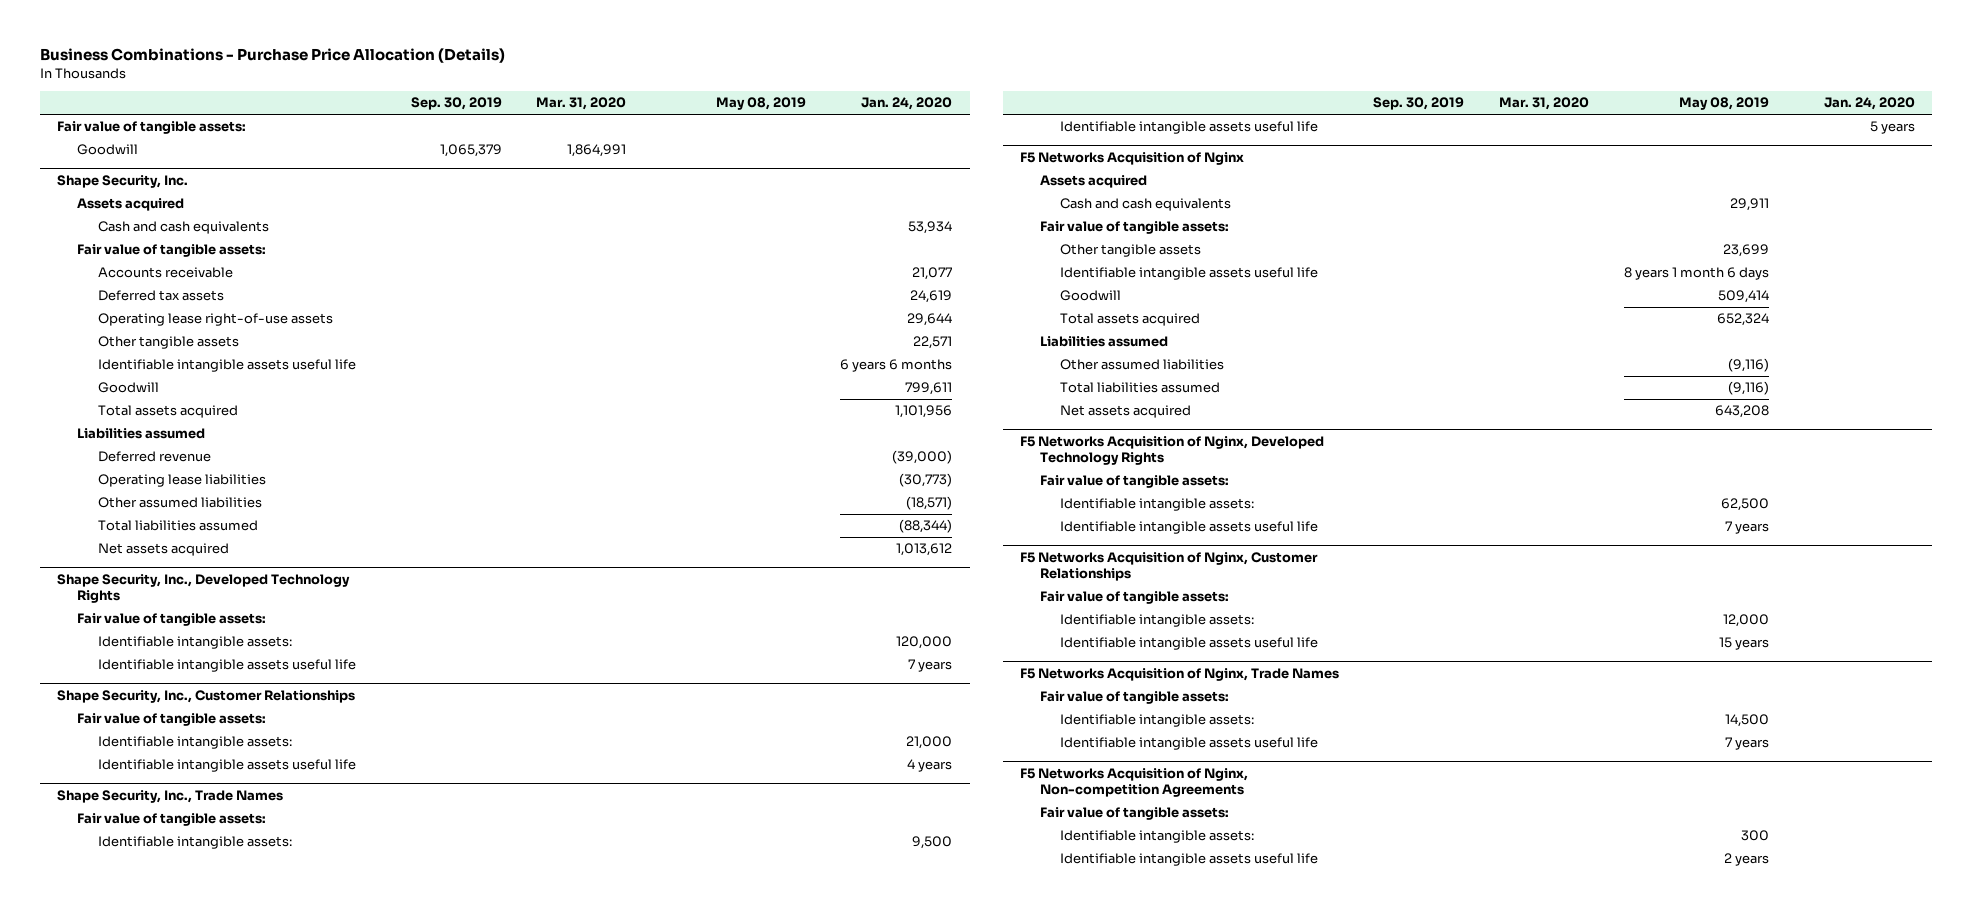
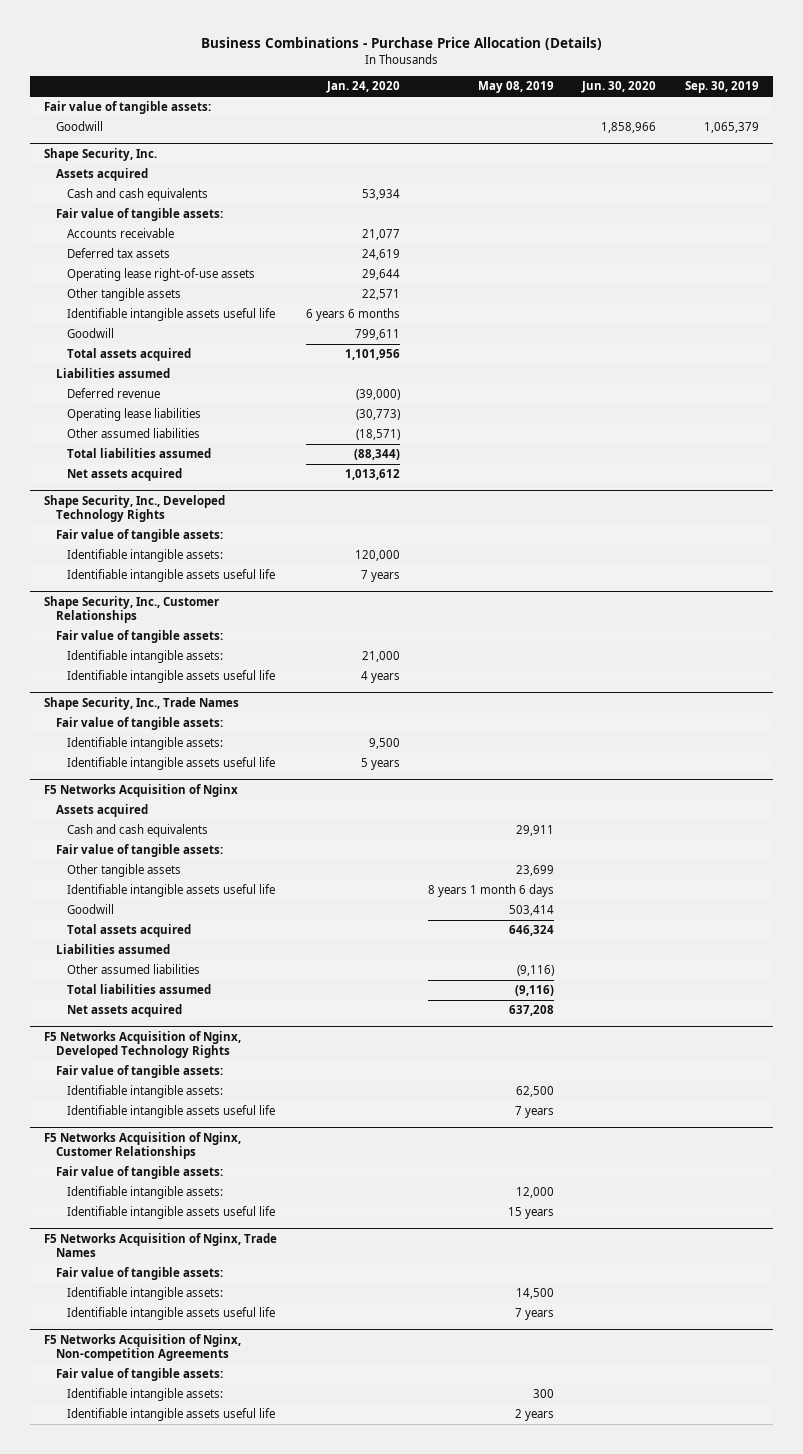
- | Sep. 30, 2019 | Mar. 31, 2020 | May 08, 2019 | Jan. 24, 2020
+ | Jan. 24, 2020 | May 08, 2019 | Jun. 30, 2020 | Sep. 30, 2019
@ F5 Networks Acquisition of Nginx
- Goodwill | | | 509,414 |
- Total assets acquired | | | 652,324 |
+ Goodwill | | 503,414 | |
+ Total assets acquired | | 646,324 | |
- Net assets acquired | | | 643,208 |
+ Net assets acquired | | 637,208 | |

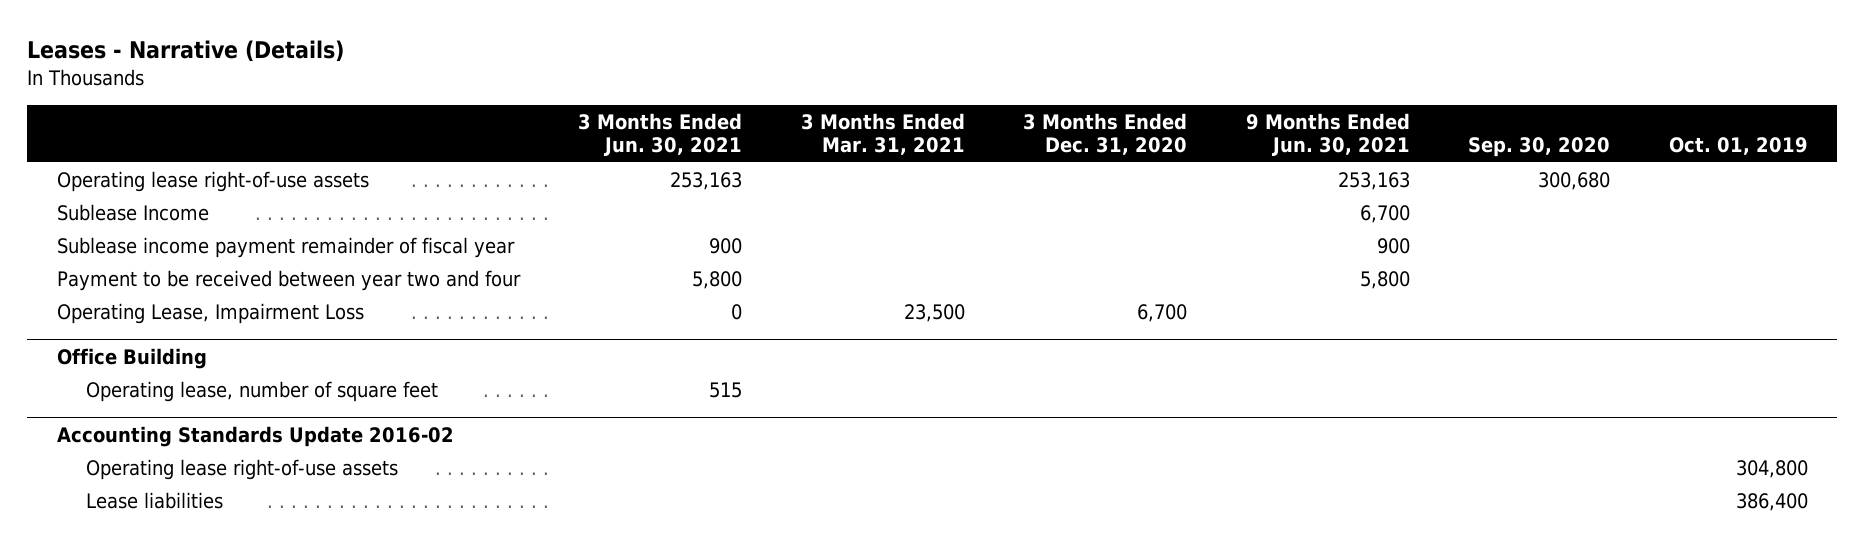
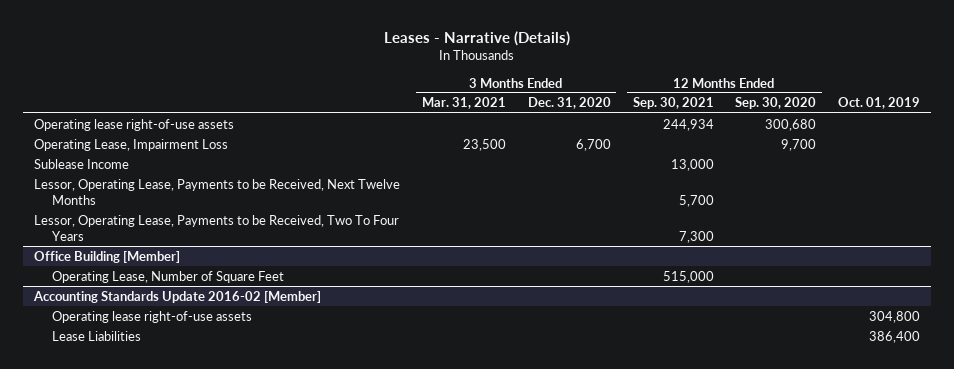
- | 3 Months Ended Jun. 30, 2021 | 3 Months Ended Mar. 31, 2021 | 3 Months Ended Dec. 31, 2020 | 9 Months Ended Jun. 30, 2021 | Sep. 30, 2020 | Oct. 01, 2019
+ | 3 Months Ended Mar. 31, 2021 | 3 Months Ended Dec. 31, 2020 | 12 Months Ended Sep. 30, 2021 | 12 Months Ended Sep. 30, 2020 | Oct. 01, 2019
- Sublease income payment remainder of fiscal year | 900 | | | 900 | |
- Payment to be received between year two and four | 5,800 | | | 5,800 | |
- Office Building
- Operating lease, number of square feet | 515 | | | | |
- Accounting Standards Update 2016-02
moved down: Sublease Income | | | 13,000 | |
+ Lessor, Operating Lease, Payments to be Received, Next Twelve Months | | | 5,700 | |
+ Lessor, Operating Lease, Payments to be Received, Two To Four Years | | | 7,300 | |
+ Office Building [Member]
+ Operating Lease, Number of Square Feet | | | 515,000 | |
+ Accounting Standards Update 2016-02 [Member]
- Lease liabilities | | | | | | 386,400
+ Lease Liabilities | | | | | 386,400

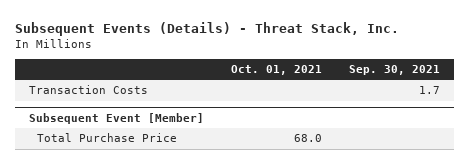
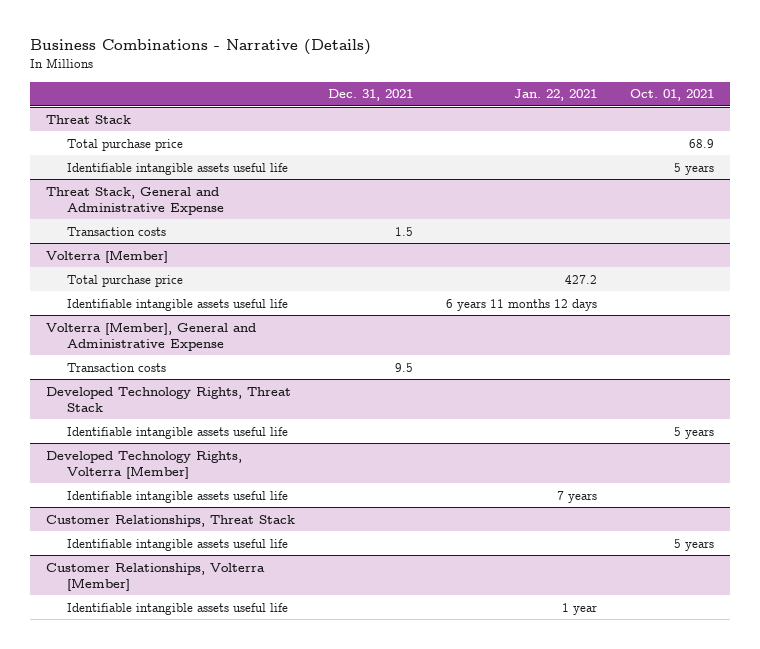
- Subsequent Events (Details) - Threat Stack, Inc.
+ Business Combinations - Narrative (Details)
- | Oct. 01, 2021 | Sep. 30, 2021
+ | Dec. 31, 2021 | Jan. 22, 2021 | Oct. 01, 2021
- Transaction Costs | | 1.7
- Subsequent Event [Member]
- Total Purchase Price | 68.0 |
+ Threat Stack
+ Total purchase price | | | 68.9
+ Identifiable intangible assets useful life | | | 5 years
+ Threat Stack, General and Administrative Expense
+ Transaction costs | 1.5 | |
+ Volterra [Member]
+ Total purchase price | | 427.2 |
+ Identifiable intangible assets useful life | | 6 years 11 months 12 days |
+ Volterra [Member], General and Administrative Expense
+ Transaction costs | 9.5 | |
+ Developed Technology Rights, Threat Stack
+ Identifiable intangible assets useful life | | | 5 years
+ Developed Technology Rights, Volterra [Member]
+ Identifiable intangible assets useful life | | 7 years |
+ Customer Relationships, Threat Stack
+ Identifiable intangible assets useful life | | | 5 years
+ Customer Relationships, Volterra [Member]
+ Identifiable intangible assets useful life | | 1 year |

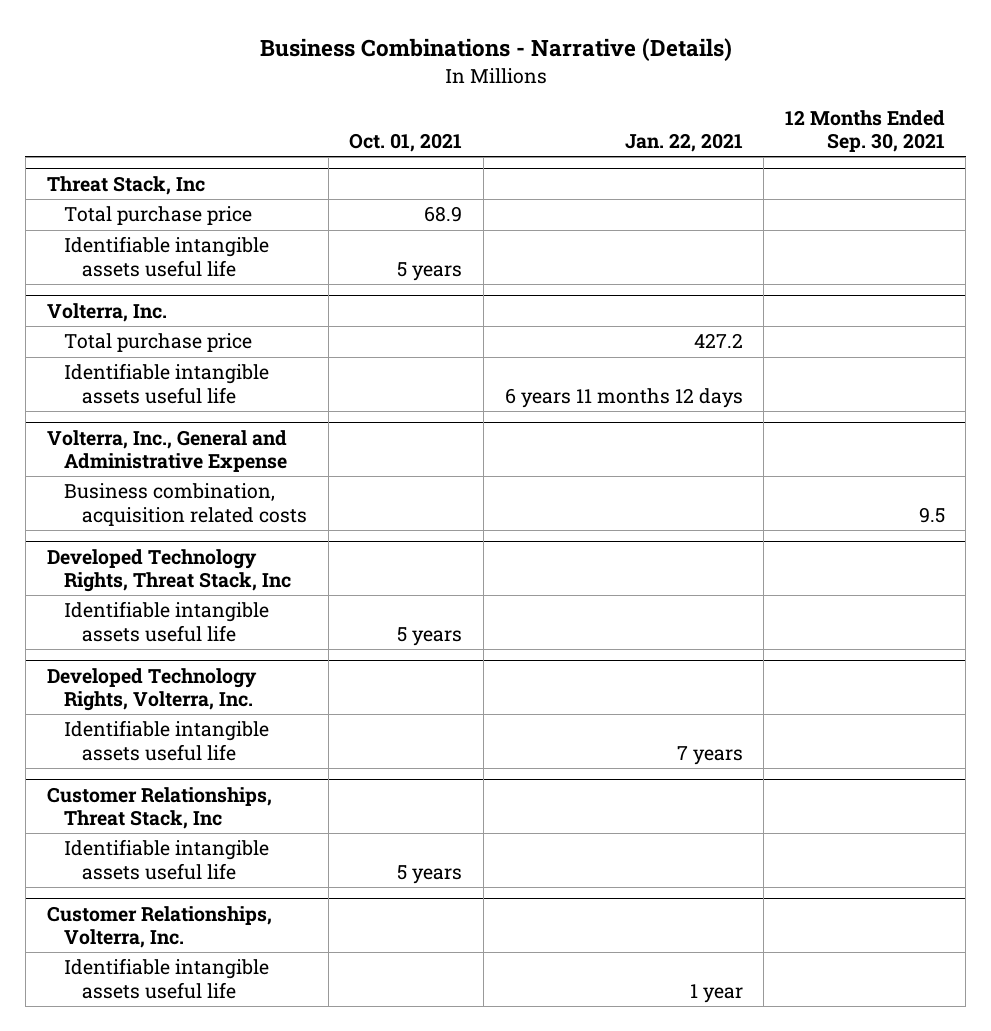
- | Dec. 31, 2021 | Jan. 22, 2021 | Oct. 01, 2021
+ | Oct. 01, 2021 | Jan. 22, 2021 | 12 Months Ended Sep. 30, 2021
- Threat Stack
+ Threat Stack, Inc
- Threat Stack, General and Administrative Expense
- Transaction costs | 1.5 | |
- Volterra [Member]
+ Volterra, Inc.
- Volterra [Member], General and Administrative Expense
- Transaction costs | 9.5 | |
- Developed Technology Rights, Threat Stack
+ Volterra, Inc., General and Administrative Expense
+ Business combination, acquisition related costs | | | 9.5
+ Developed Technology Rights, Threat Stack, Inc
- Developed Technology Rights, Volterra [Member]
+ Developed Technology Rights, Volterra, Inc.
- Customer Relationships, Threat Stack
+ Customer Relationships, Threat Stack, Inc
- Customer Relationships, Volterra [Member]
+ Customer Relationships, Volterra, Inc.

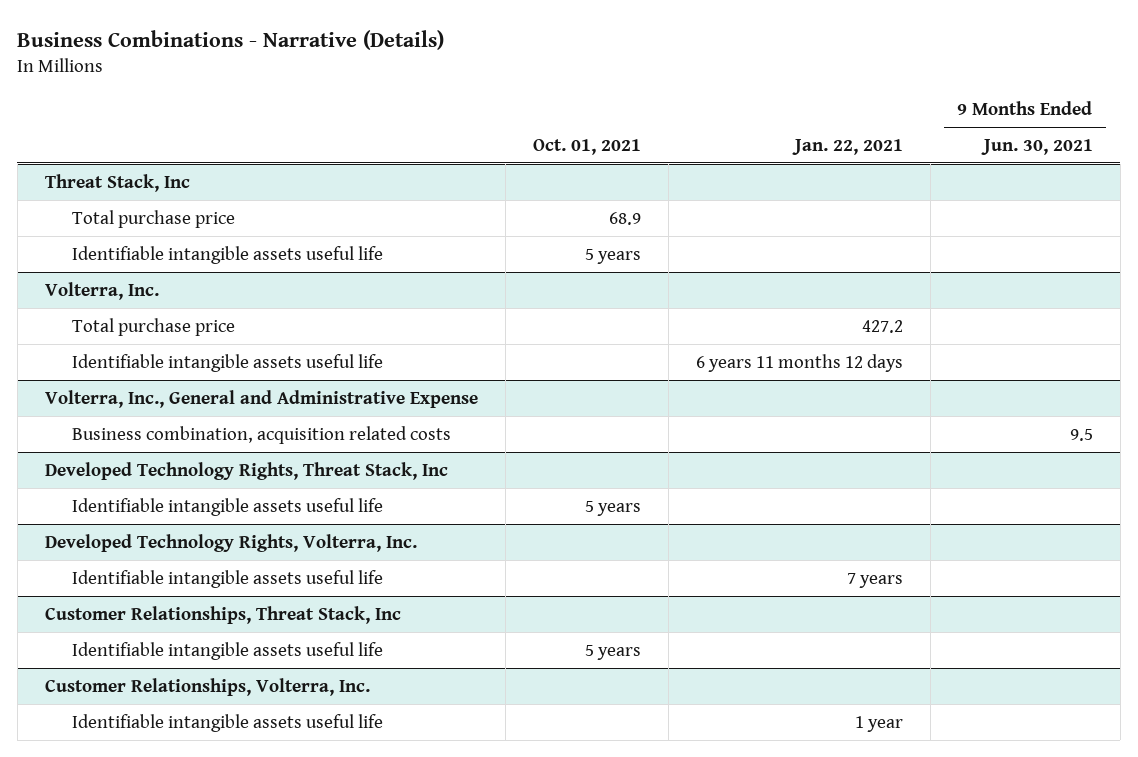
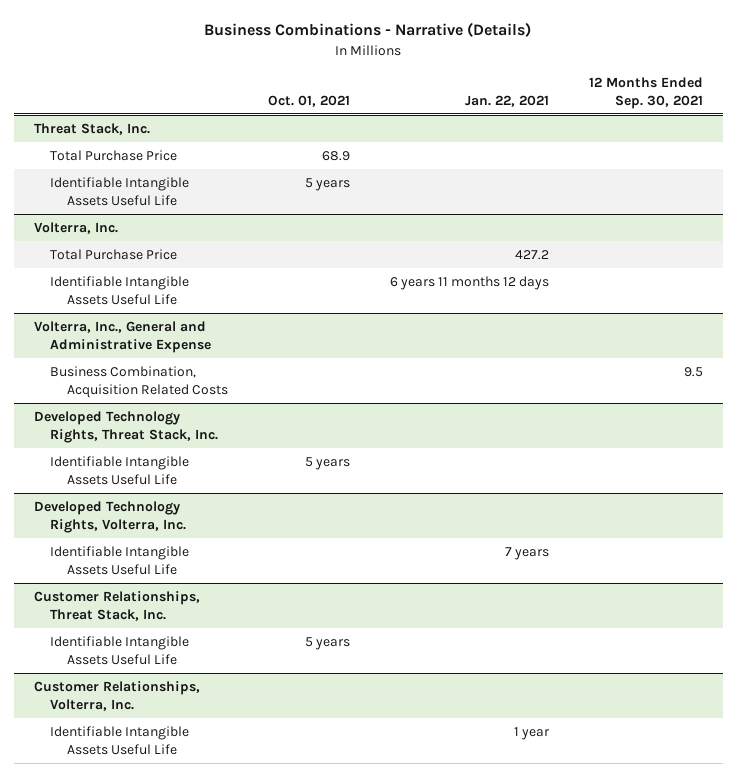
- | Oct. 01, 2021 | Jan. 22, 2021 | 9 Months Ended Jun. 30, 2021
+ | Oct. 01, 2021 | Jan. 22, 2021 | 12 Months Ended Sep. 30, 2021
- Threat Stack, Inc
- Total purchase price | 68.9 | |
- Identifiable intangible assets useful life | 5 years | |
+ Threat Stack, Inc.
+ Total Purchase Price | 68.9 | |
+ Identifiable Intangible Assets Useful Life | 5 years | |
@ Volterra, Inc.
- Total purchase price | | 427.2 |
- Identifiable intangible assets useful life | | 6 years 11 months 12 days |
+ Total Purchase Price | | 427.2 |
+ Identifiable Intangible Assets Useful Life | | 6 years 11 months 12 days |
@ Volterra, Inc., General and Administrative Expense
- Business combination, acquisition related costs | | | 9.5
- Developed Technology Rights, Threat Stack, Inc
- Identifiable intangible assets useful life | 5 years | |
@ Volterra, Inc., General and Administrative Expense
+ Business Combination, Acquisition Related Costs | | | 9.5
+ Developed Technology Rights, Threat Stack, Inc.
+ Identifiable Intangible Assets Useful Life | 5 years | |
@ Developed Technology Rights, Volterra, Inc.
- Identifiable intangible assets useful life | | 7 years |
- Customer Relationships, Threat Stack, Inc
- Identifiable intangible assets useful life | 5 years | |
@ Developed Technology Rights, Volterra, Inc.
+ Identifiable Intangible Assets Useful Life | | 7 years |
+ Customer Relationships, Threat Stack, Inc.
+ Identifiable Intangible Assets Useful Life | 5 years | |
@ Customer Relationships, Volterra, Inc.
- Identifiable intangible assets useful life | | 1 year |
+ Identifiable Intangible Assets Useful Life | | 1 year |

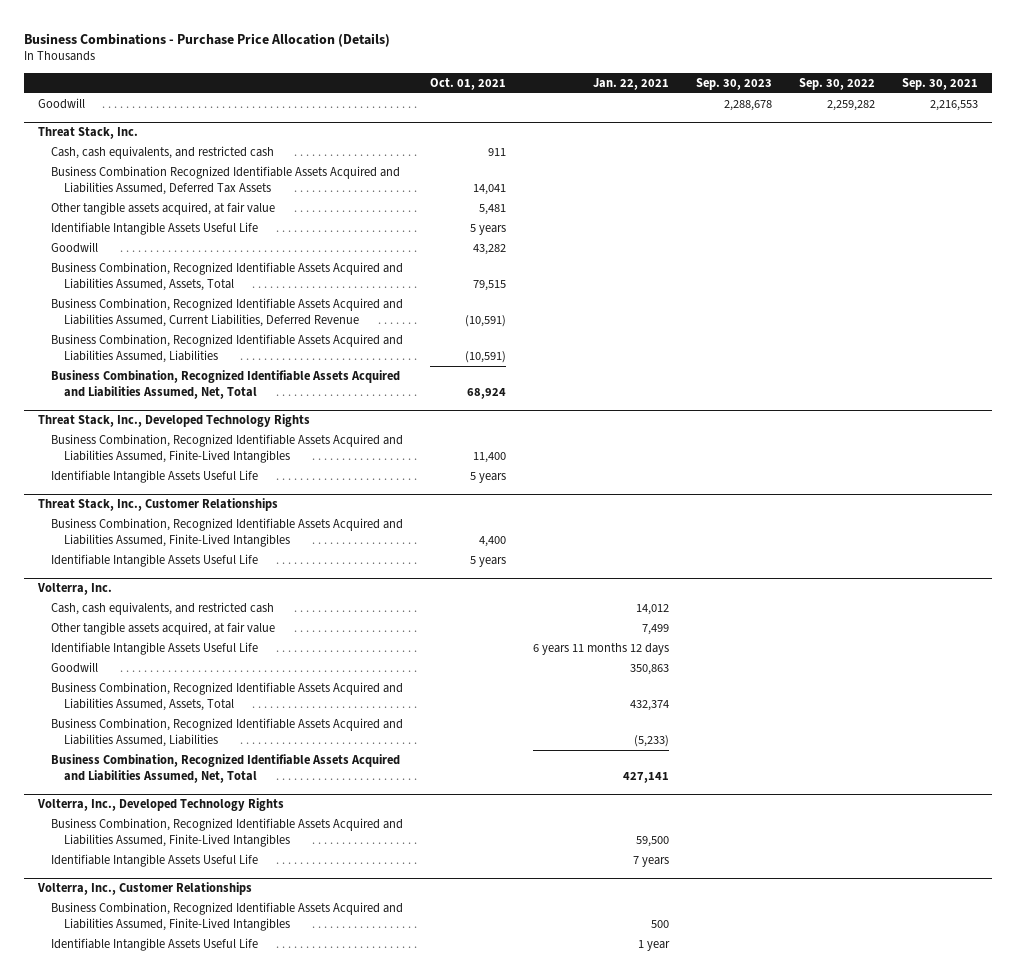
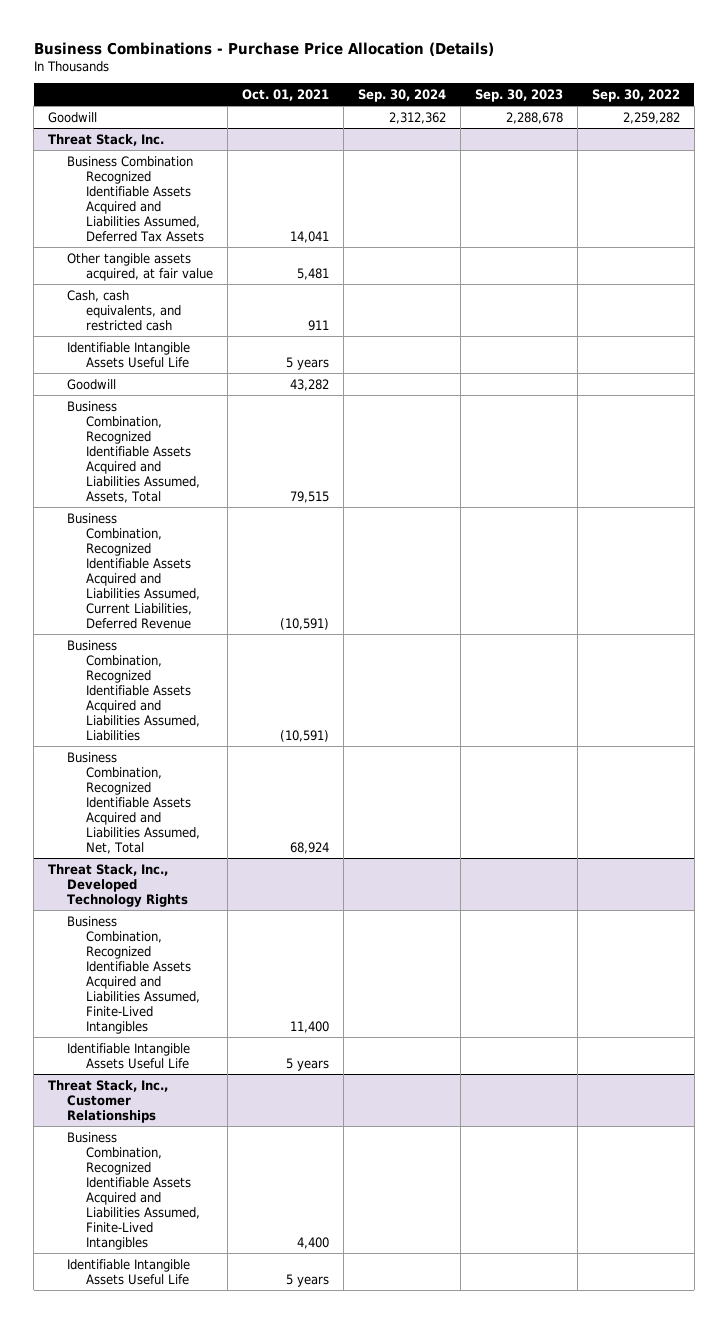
- | Oct. 01, 2021 | Jan. 22, 2021 | Sep. 30, 2023 | Sep. 30, 2022 | Sep. 30, 2021
+ | Oct. 01, 2021 | Sep. 30, 2024 | Sep. 30, 2023 | Sep. 30, 2022
@ Threat Stack, Inc.
moved down: Cash, cash equivalents, and restricted cash | 911 | | |
- Volterra, Inc.
- Cash, cash equivalents, and restricted cash | | 14,012 | | |
- Other tangible assets acquired, at fair value | | 7,499 | | |
- Identifiable Intangible Assets Useful Life | | 6 years 11 months 12 days | | |
- Goodwill | | 350,863 | | |
- Business Combination, Recognized Identifiable Assets Acquired and Liabilities Assumed, Assets, Total | | 432,374 | | |
- Business Combination, Recognized Identifiable Assets Acquired and Liabilities Assumed, Liabilities | | (5,233) | | |
- Business Combination, Recognized Identifiable Assets Acquired and Liabilities Assumed, Net, Total | | 427,141 | | |
- Volterra, Inc., Developed Technology Rights
- Business Combination, Recognized Identifiable Assets Acquired and Liabilities Assumed, Finite-Lived Intangibles | | 59,500 | | |
- Identifiable Intangible Assets Useful Life | | 7 years | | |
- Volterra, Inc., Customer Relationships
- Business Combination, Recognized Identifiable Assets Acquired and Liabilities Assumed, Finite-Lived Intangibles | | 500 | | |
- Identifiable Intangible Assets Useful Life | | 1 year | | |

